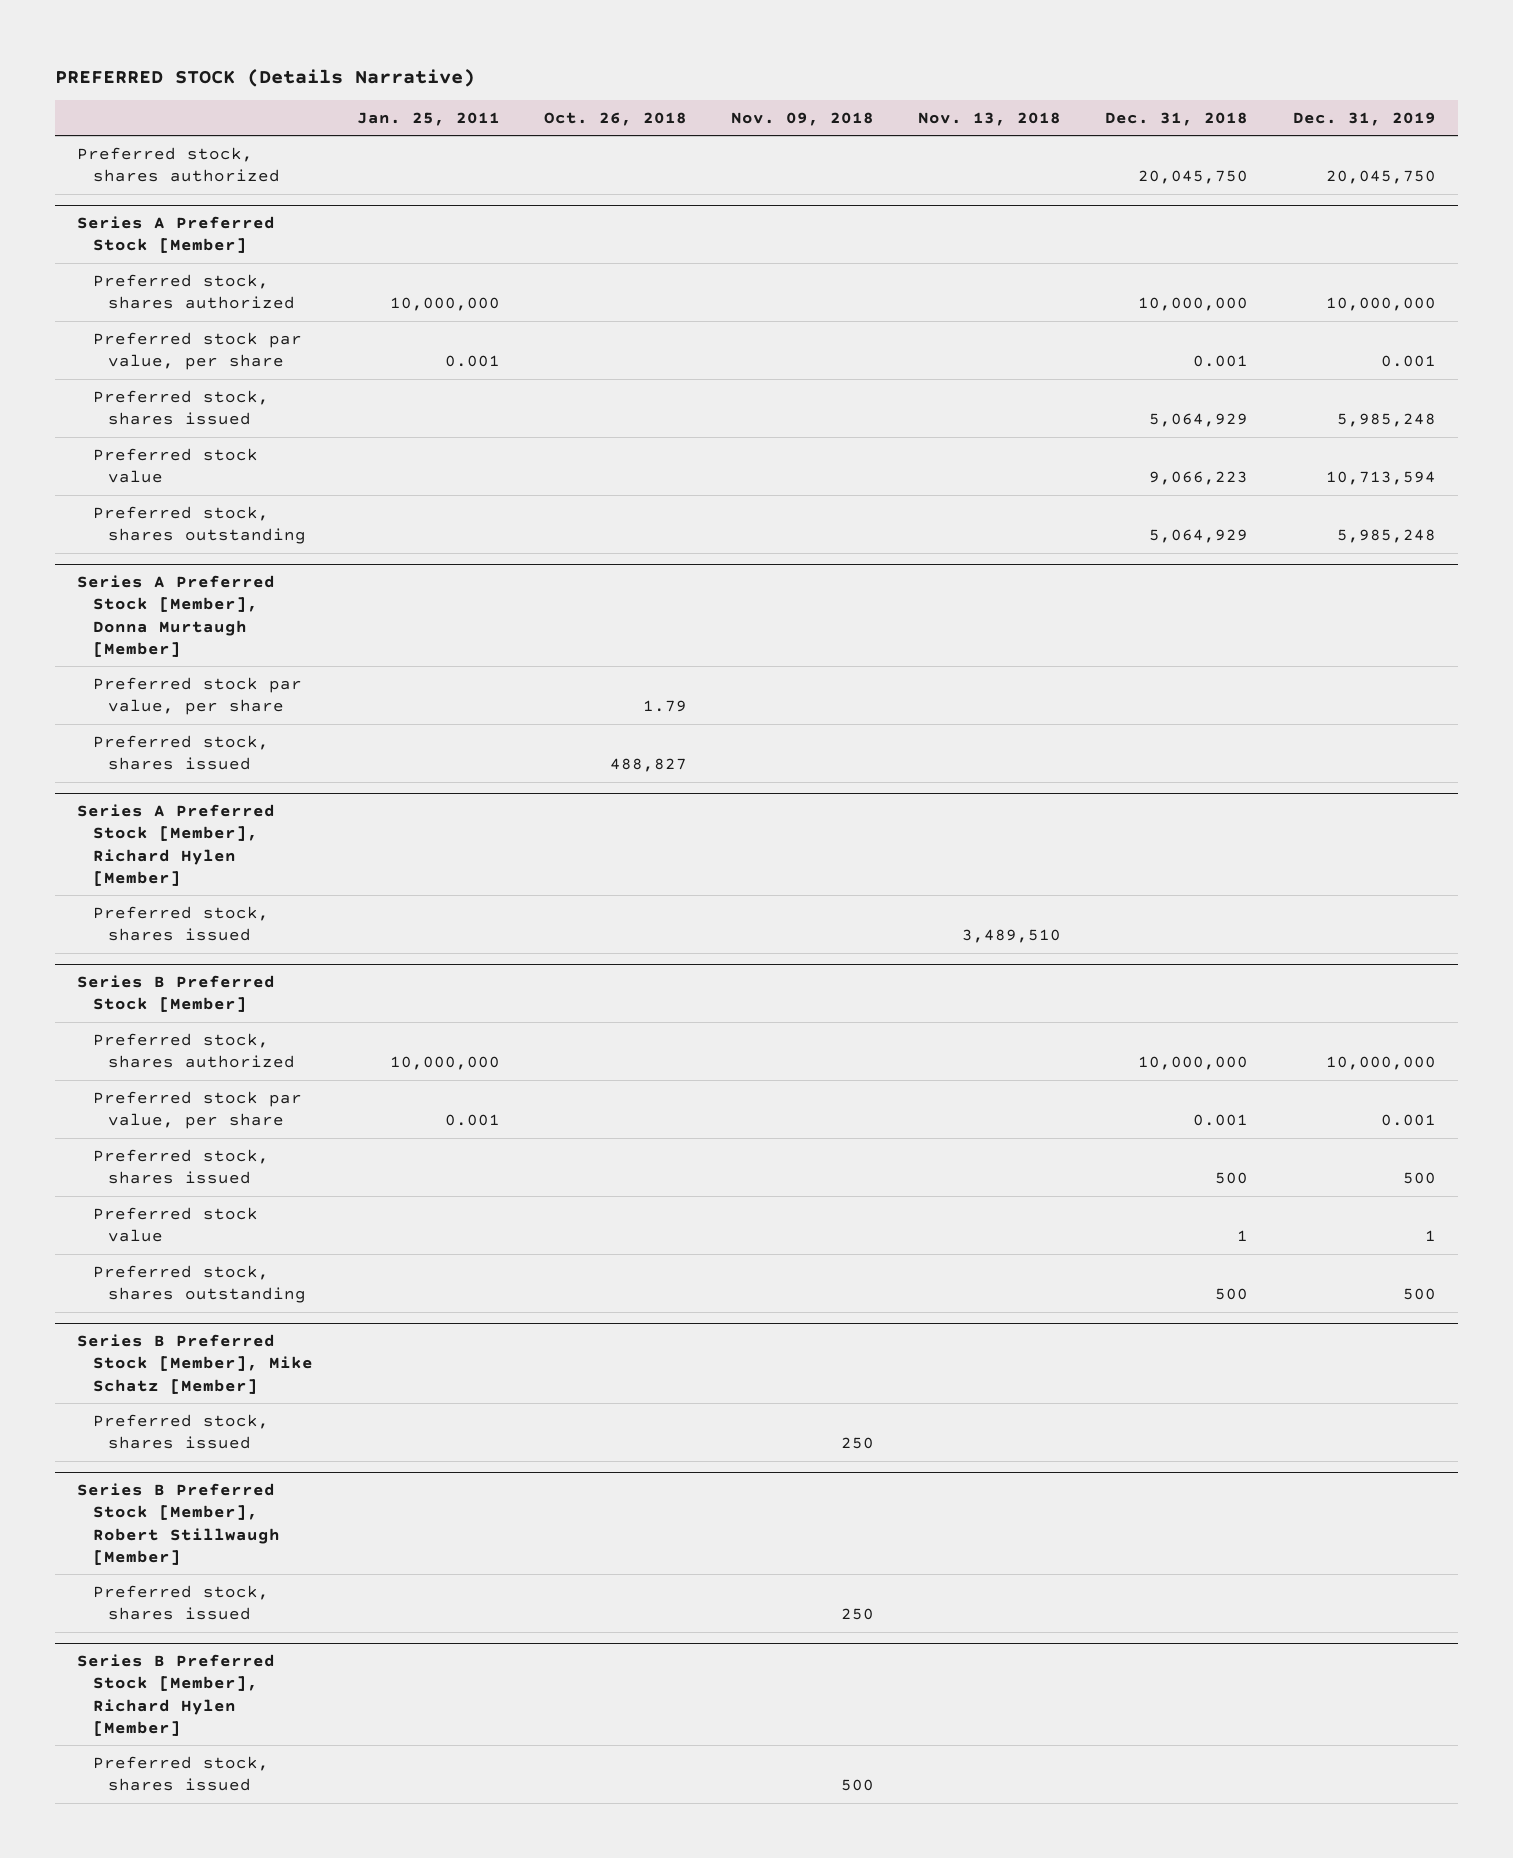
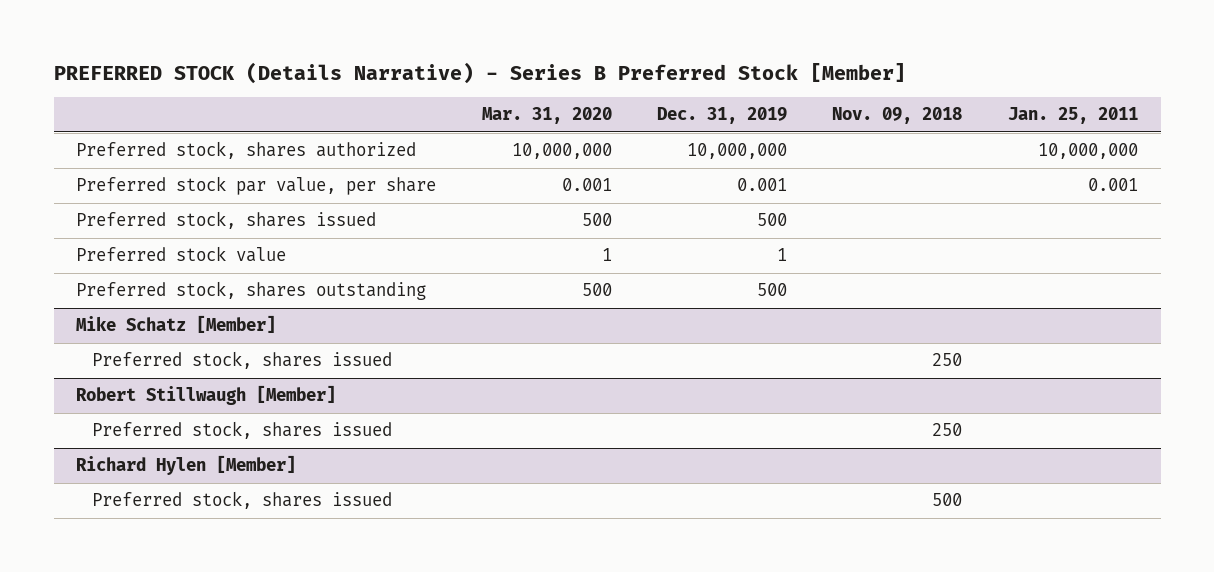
- PREFERRED STOCK (Details Narrative)
+ PREFERRED STOCK (Details Narrative) - Series B Preferred Stock [Member]
- | Jan. 25, 2011 | Oct. 26, 2018 | Nov. 09, 2018 | Nov. 13, 2018 | Dec. 31, 2018 | Dec. 31, 2019
+ | Mar. 31, 2020 | Dec. 31, 2019 | Nov. 09, 2018 | Jan. 25, 2011
- Preferred stock, shares authorized | | | | | 20,045,750 | 20,045,750
- Series A Preferred Stock [Member]
- Preferred stock, shares issued | | | | | 5,064,929 | 5,985,248
- Preferred stock value | | | | | 9,066,223 | 10,713,594
- Preferred stock, shares outstanding | | | | | 5,064,929 | 5,985,248
- Series A Preferred Stock [Member], Donna Murtaugh [Member]
- Preferred stock par value, per share | | 1.79 | | | |
- Preferred stock, shares issued | | 488,827 | | | |
- Series A Preferred Stock [Member], Richard Hylen [Member]
- Preferred stock, shares issued | | | | 3,489,510 | |
- Series B Preferred Stock [Member]
- Preferred stock, shares authorized | 10,000,000 | | | | 10,000,000 | 10,000,000
- Preferred stock par value, per share | 0.001 | | | | 0.001 | 0.001
- Series B Preferred Stock [Member], Mike Schatz [Member]
+ Mike Schatz [Member]
- Series B Preferred Stock [Member], Robert Stillwaugh [Member]
+ Robert Stillwaugh [Member]
- Series B Preferred Stock [Member], Richard Hylen [Member]
+ Richard Hylen [Member]

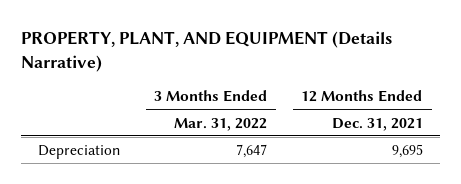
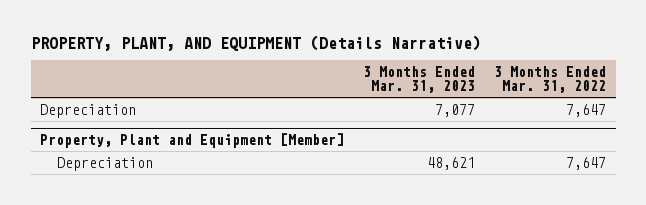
- | 3 Months Ended Mar. 31, 2022 | 12 Months Ended Dec. 31, 2021
+ | 3 Months Ended Mar. 31, 2023 | 3 Months Ended Mar. 31, 2022
+ Property, Plant and Equipment [Member]
+ Depreciation | 48,621 | 7,647

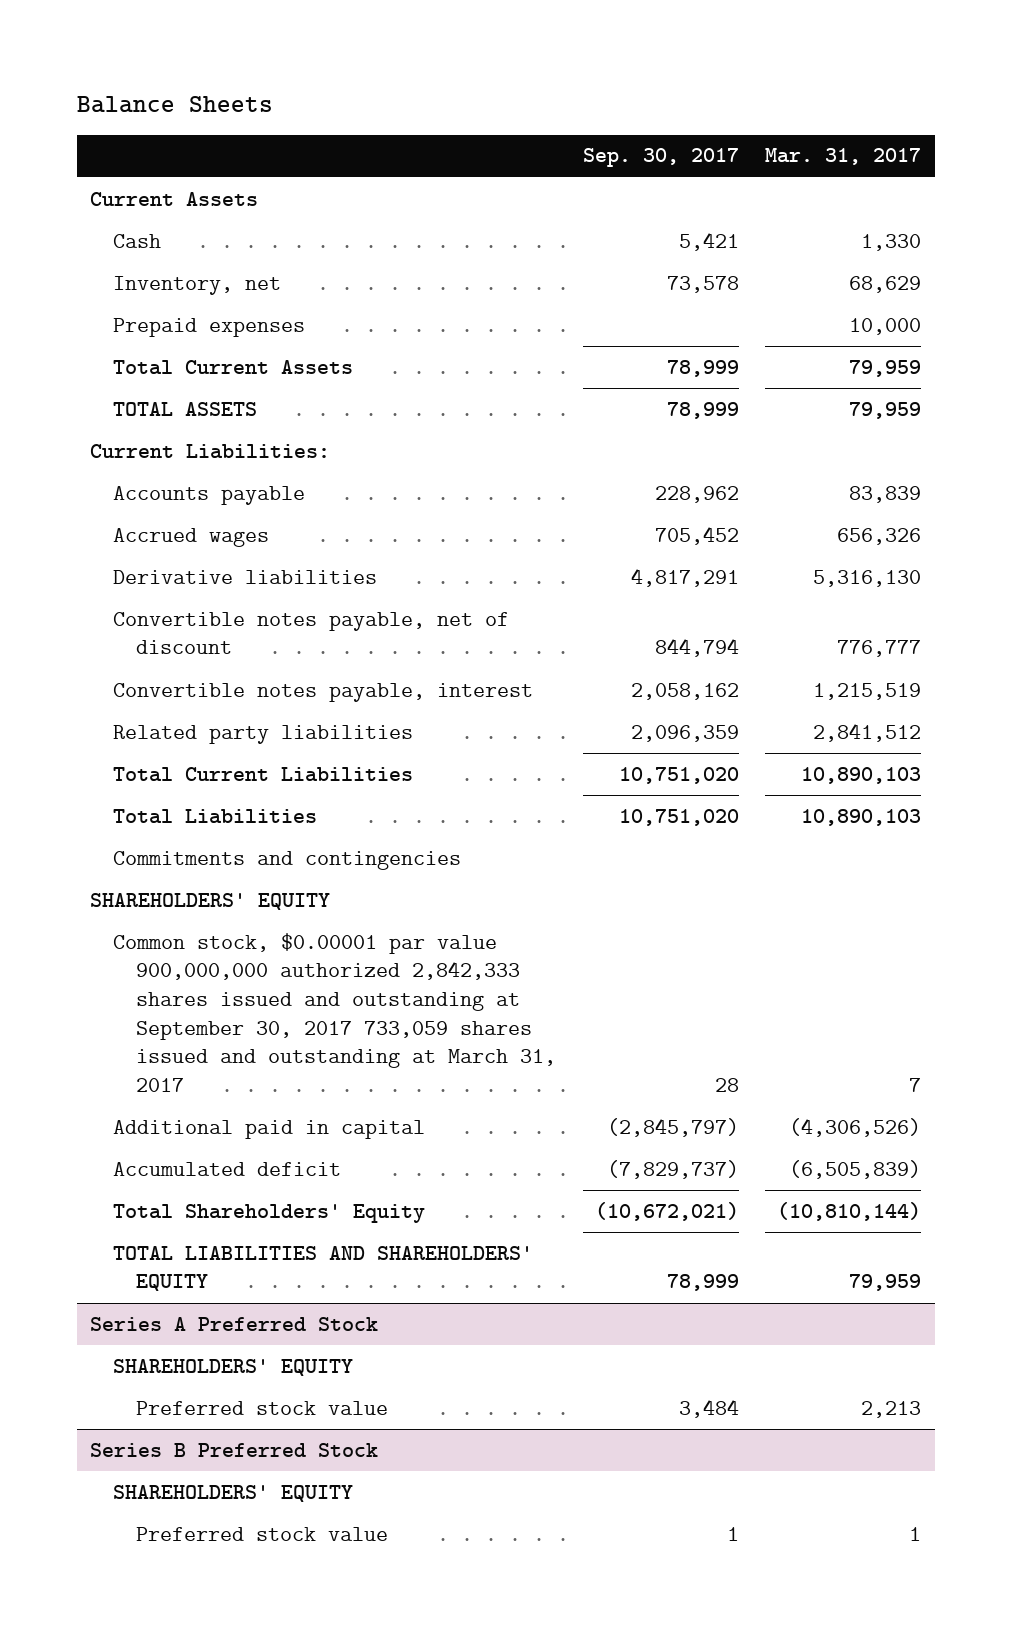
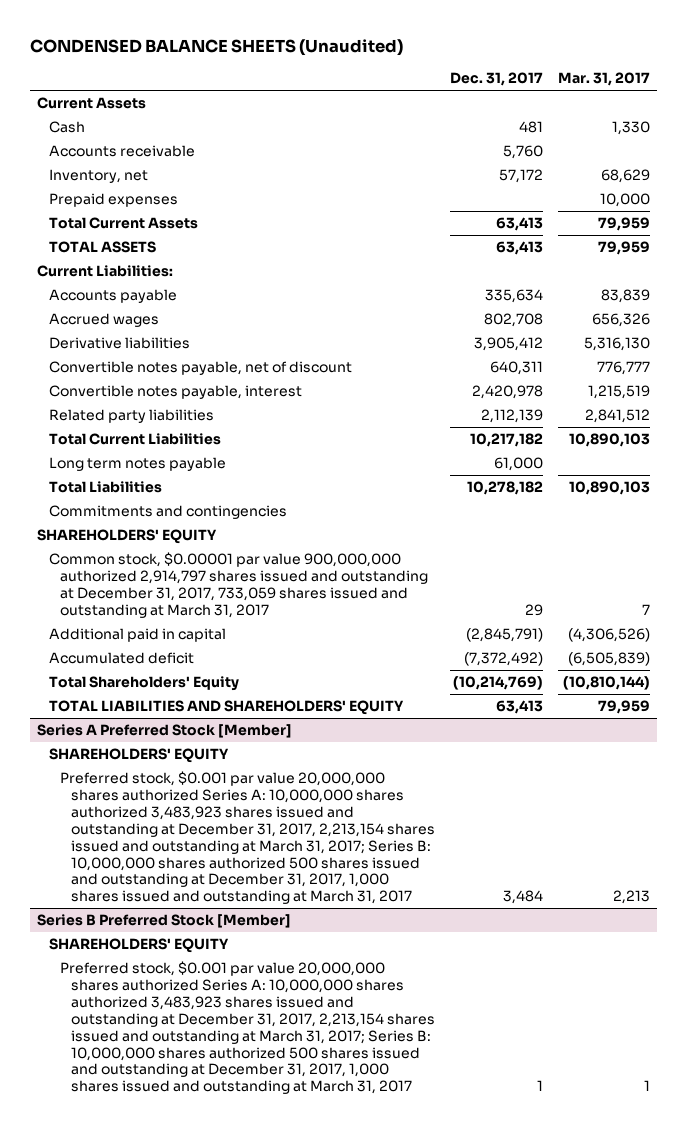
- Balance Sheets
+ CONDENSED BALANCE SHEETS (Unaudited)
- | Sep. 30, 2017 | Mar. 31, 2017
+ | Dec. 31, 2017 | Mar. 31, 2017
+ Accounts receivable | 5,760 |
+ Long term notes payable | 61,000 |
- Common stock, $0.00001 par value 900,000,000 authorized 2,842,333 shares issued and outstanding at September 30, 2017 733,059 shares issued and outstanding at March 31, 2017 | 28 | 7
+ Common stock, $0.00001 par value 900,000,000 authorized 2,914,797 shares issued and outstanding at December 31, 2017, 733,059 shares issued and outstanding at March 31, 2017 | 29 | 7
- Series A Preferred Stock
+ Series A Preferred Stock [Member]
- Preferred stock value | 3,484 | 2,213
- Series B Preferred Stock
+ Preferred stock, $0.001 par value 20,000,000 shares authorized Series A: 10,000,000 shares authorized 3,483,923 shares issued and outstanding at December 31, 2017, 2,213,154 shares issued and outstanding at March 31, 2017; Series B: 10,000,000 shares authorized 500 shares issued and outstanding at December 31, 2017, 1,000 shares issued and outstanding at March 31, 2017 | 3,484 | 2,213
+ Series B Preferred Stock [Member]
- Preferred stock value | 1 | 1
+ Preferred stock, $0.001 par value 20,000,000 shares authorized Series A: 10,000,000 shares authorized 3,483,923 shares issued and outstanding at December 31, 2017, 2,213,154 shares issued and outstanding at March 31, 2017; Series B: 10,000,000 shares authorized 500 shares issued and outstanding at December 31, 2017, 1,000 shares issued and outstanding at March 31, 2017 | 1 | 1

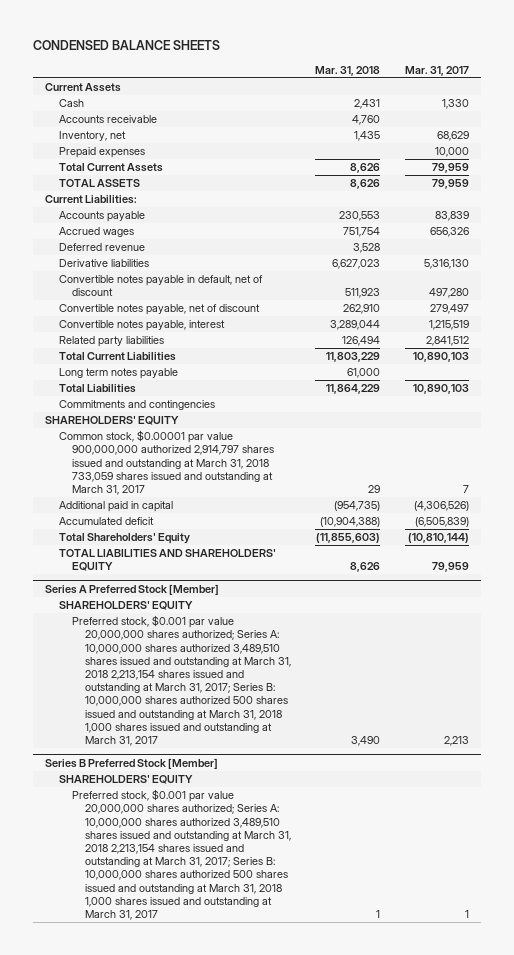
- CONDENSED BALANCE SHEETS (Unaudited)
+ CONDENSED BALANCE SHEETS
- | Dec. 31, 2017 | Mar. 31, 2017
+ | Mar. 31, 2018 | Mar. 31, 2017
+ Deferred revenue | 3,528 |
- Convertible notes payable, net of discount | 640,311 | 776,777
+ Convertible notes payable in default, net of discount | 511,923 | 497,280
+ Convertible notes payable, net of discount | 262,910 | 279,497
- Common stock, $0.00001 par value 900,000,000 authorized 2,914,797 shares issued and outstanding at December 31, 2017, 733,059 shares issued and outstanding at March 31, 2017 | 29 | 7
+ Common stock, $0.00001 par value 900,000,000 authorized 2,914,797 shares issued and outstanding at March 31, 2018 733,059 shares issued and outstanding at March 31, 2017 | 29 | 7
@ Series A Preferred Stock [Member]
- Preferred stock, $0.001 par value 20,000,000 shares authorized Series A: 10,000,000 shares authorized 3,483,923 shares issued and outstanding at December 31, 2017, 2,213,154 shares issued and outstanding at March 31, 2017; Series B: 10,000,000 shares authorized 500 shares issued and outstanding at December 31, 2017, 1,000 shares issued and outstanding at March 31, 2017 | 3,484 | 2,213
+ Preferred stock, $0.001 par value 20,000,000 shares authorized; Series A: 10,000,000 shares authorized 3,489,510 shares issued and outstanding at March 31, 2018 2,213,154 shares issued and outstanding at March 31, 2017; Series B: 10,000,000 shares authorized 500 shares issued and outstanding at March 31, 2018 1,000 shares issued and outstanding at March 31, 2017 | 3,490 | 2,213
@ Series B Preferred Stock [Member]
- Preferred stock, $0.001 par value 20,000,000 shares authorized Series A: 10,000,000 shares authorized 3,483,923 shares issued and outstanding at December 31, 2017, 2,213,154 shares issued and outstanding at March 31, 2017; Series B: 10,000,000 shares authorized 500 shares issued and outstanding at December 31, 2017, 1,000 shares issued and outstanding at March 31, 2017 | 1 | 1
+ Preferred stock, $0.001 par value 20,000,000 shares authorized; Series A: 10,000,000 shares authorized 3,489,510 shares issued and outstanding at March 31, 2018 2,213,154 shares issued and outstanding at March 31, 2017; Series B: 10,000,000 shares authorized 500 shares issued and outstanding at March 31, 2018 1,000 shares issued and outstanding at March 31, 2017 | 1 | 1

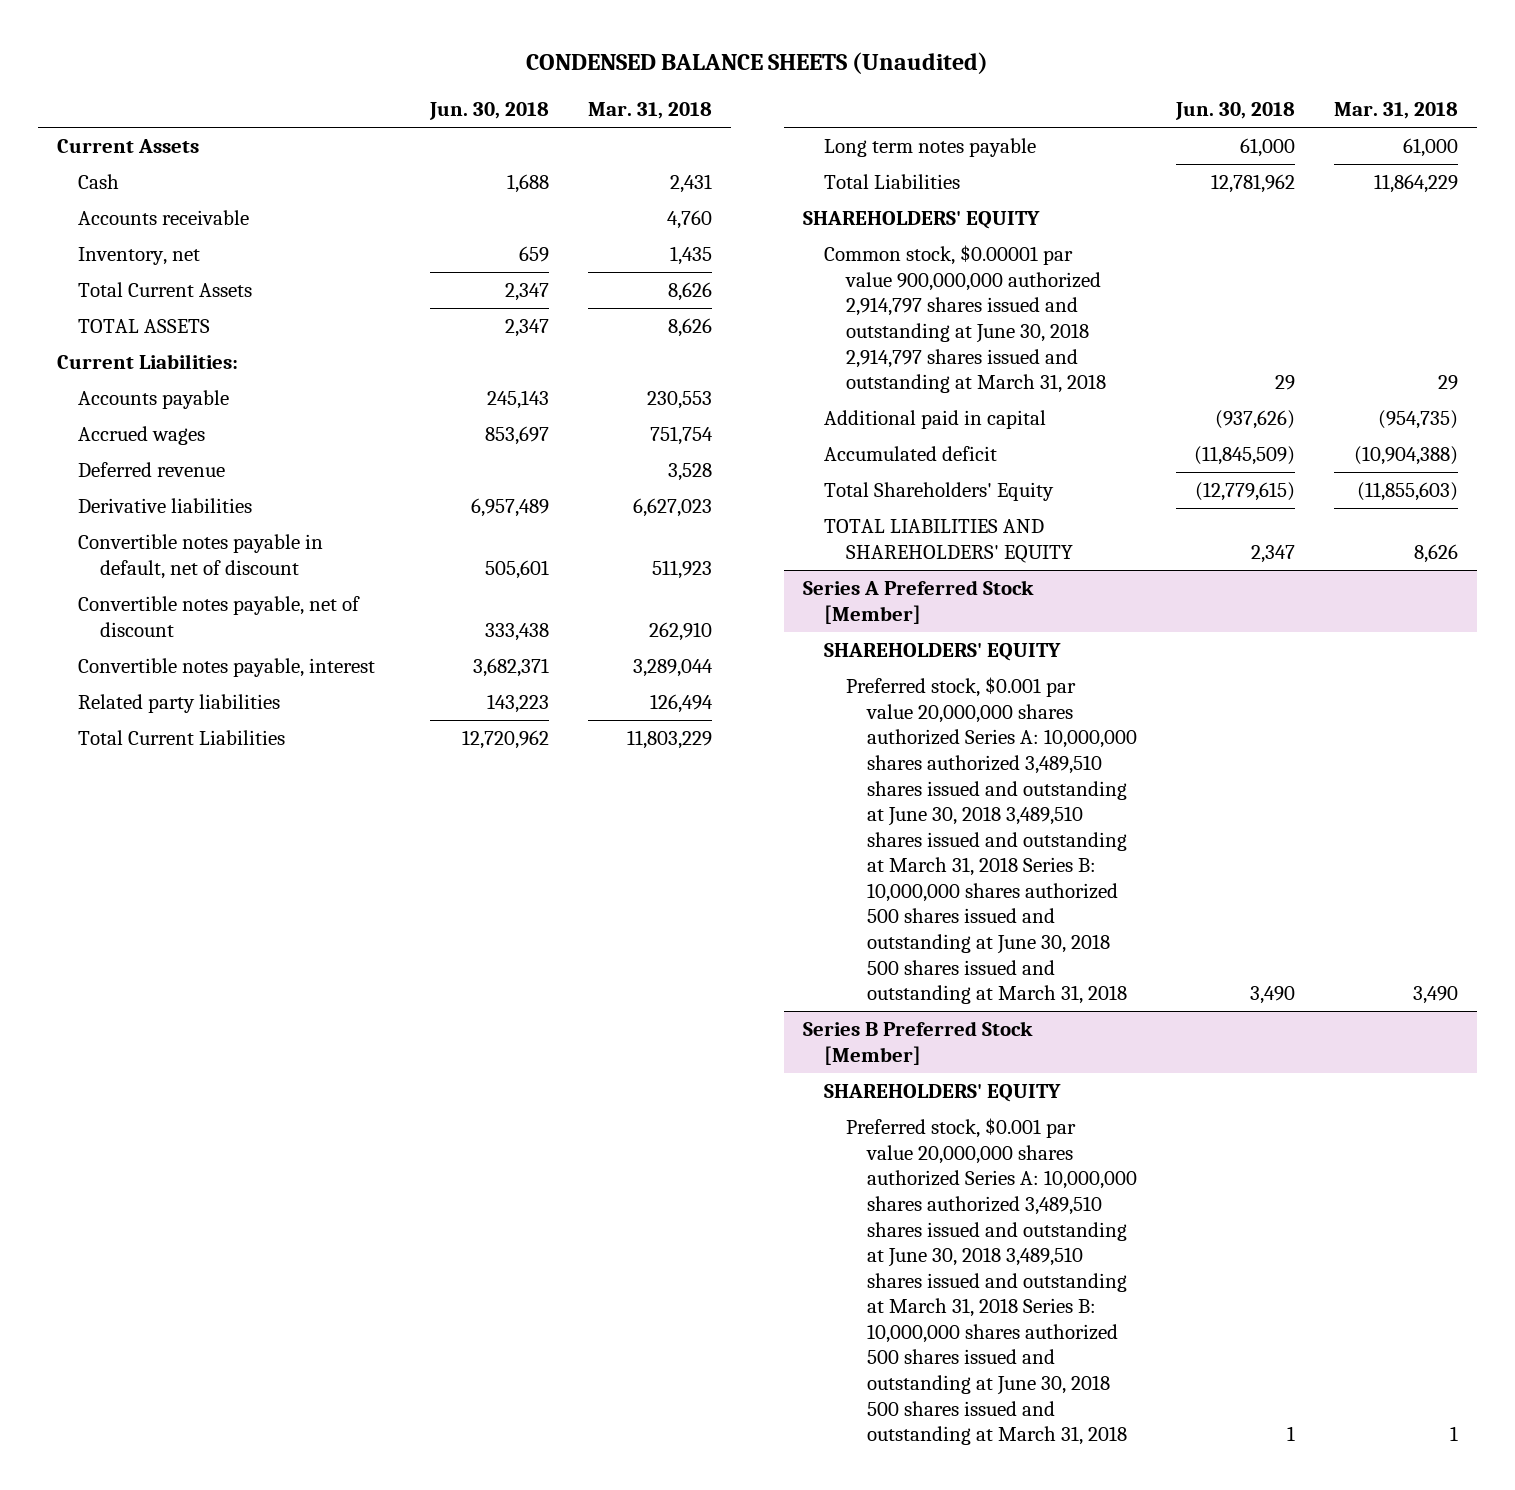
- CONDENSED BALANCE SHEETS
+ CONDENSED BALANCE SHEETS (Unaudited)
- | Mar. 31, 2018 | Mar. 31, 2017
+ | Jun. 30, 2018 | Mar. 31, 2018
- Prepaid expenses | | 10,000
- Commitments and contingencies
- Common stock, $0.00001 par value 900,000,000 authorized 2,914,797 shares issued and outstanding at March 31, 2018 733,059 shares issued and outstanding at March 31, 2017 | 29 | 7
+ Common stock, $0.00001 par value 900,000,000 authorized 2,914,797 shares issued and outstanding at June 30, 2018 2,914,797 shares issued and outstanding at March 31, 2018 | 29 | 29
@ Series A Preferred Stock [Member]
- Preferred stock, $0.001 par value 20,000,000 shares authorized; Series A: 10,000,000 shares authorized 3,489,510 shares issued and outstanding at March 31, 2018 2,213,154 shares issued and outstanding at March 31, 2017; Series B: 10,000,000 shares authorized 500 shares issued and outstanding at March 31, 2018 1,000 shares issued and outstanding at March 31, 2017 | 3,490 | 2,213
+ Preferred stock, $0.001 par value 20,000,000 shares authorized Series A: 10,000,000 shares authorized 3,489,510 shares issued and outstanding at June 30, 2018 3,489,510 shares issued and outstanding at March 31, 2018 Series B: 10,000,000 shares authorized 500 shares issued and outstanding at June 30, 2018 500 shares issued and outstanding at March 31, 2018 | 3,490 | 3,490
@ Series B Preferred Stock [Member]
- Preferred stock, $0.001 par value 20,000,000 shares authorized; Series A: 10,000,000 shares authorized 3,489,510 shares issued and outstanding at March 31, 2018 2,213,154 shares issued and outstanding at March 31, 2017; Series B: 10,000,000 shares authorized 500 shares issued and outstanding at March 31, 2018 1,000 shares issued and outstanding at March 31, 2017 | 1 | 1
+ Preferred stock, $0.001 par value 20,000,000 shares authorized Series A: 10,000,000 shares authorized 3,489,510 shares issued and outstanding at June 30, 2018 3,489,510 shares issued and outstanding at March 31, 2018 Series B: 10,000,000 shares authorized 500 shares issued and outstanding at June 30, 2018 500 shares issued and outstanding at March 31, 2018 | 1 | 1

